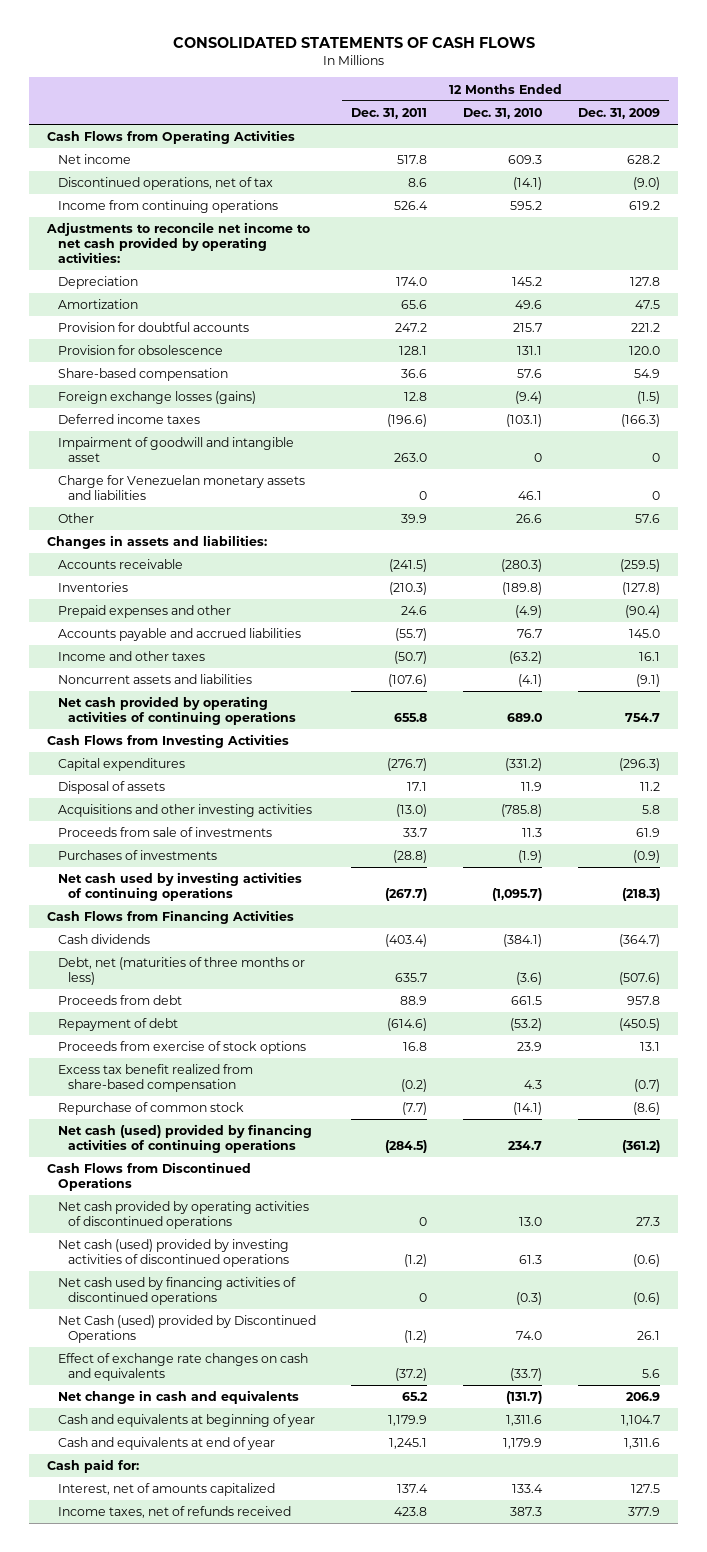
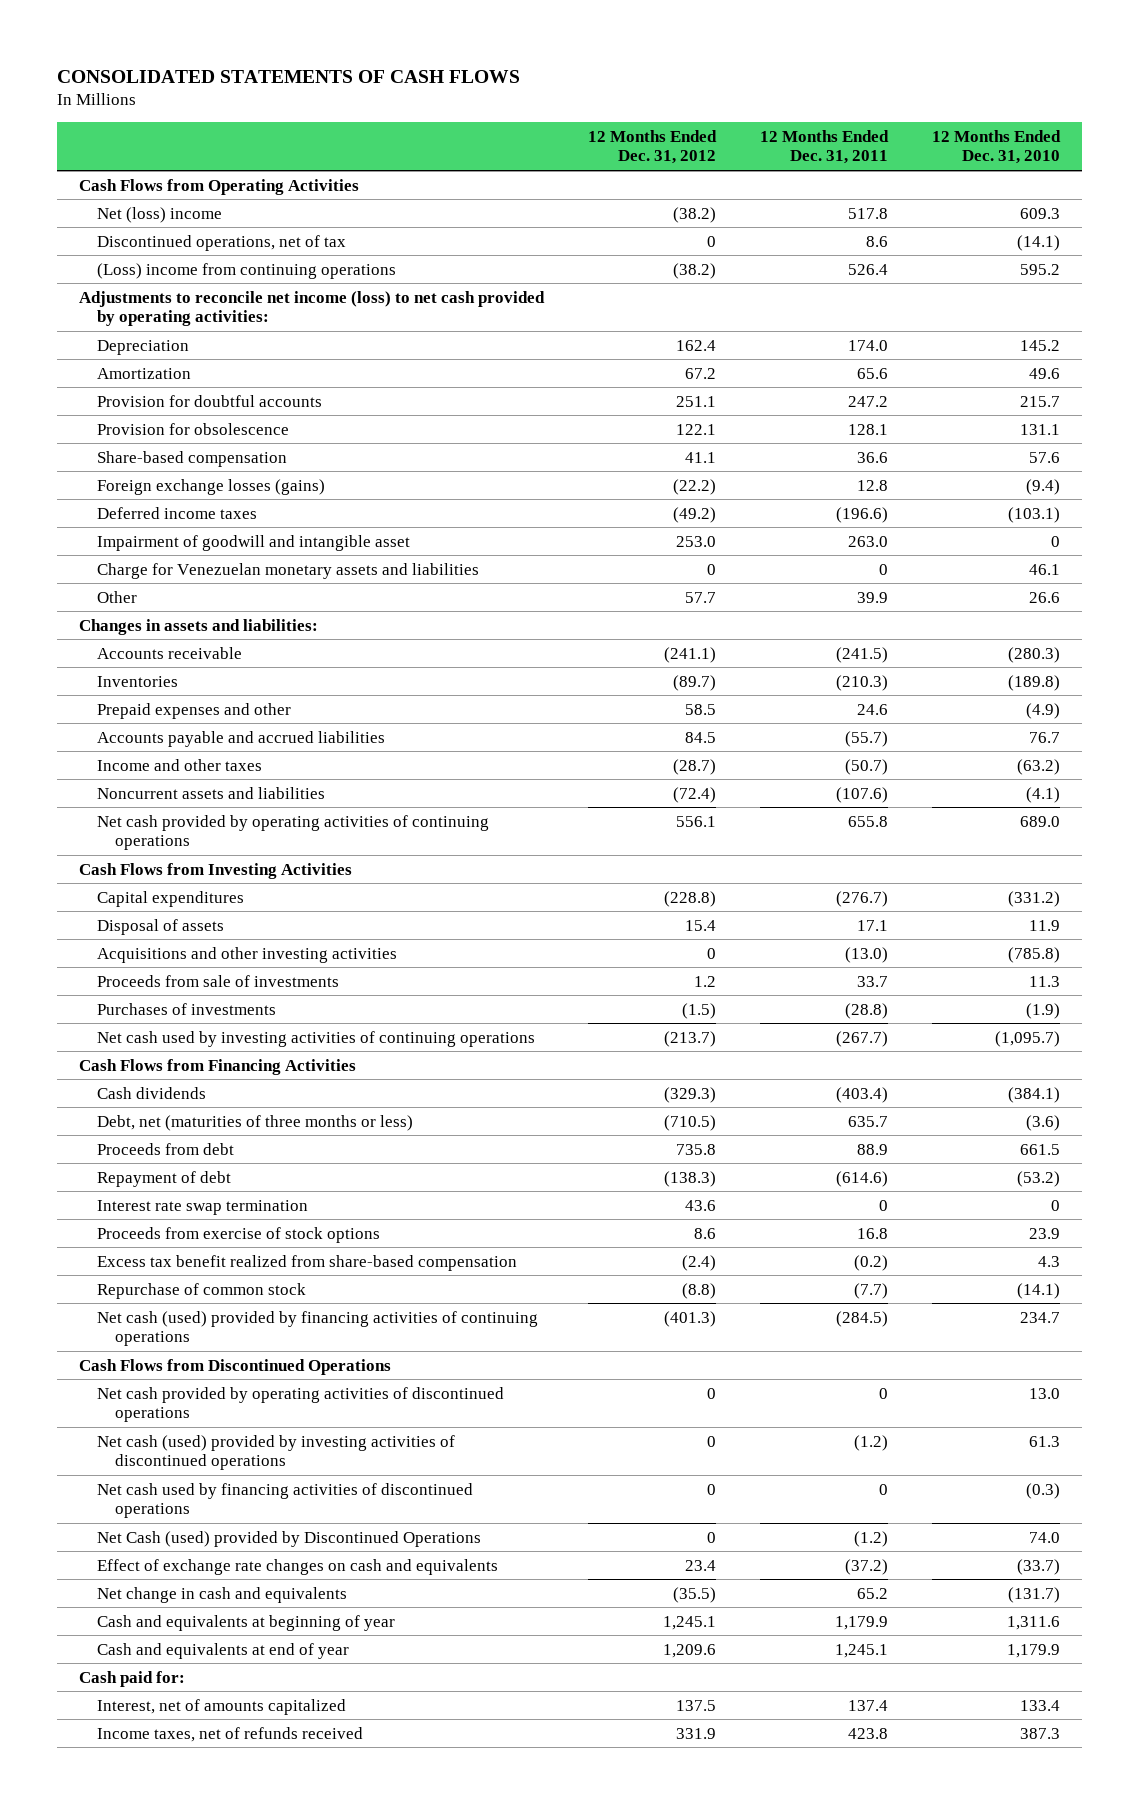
- | 12 Months Ended Dec. 31, 2011 | 12 Months Ended Dec. 31, 2010 | 12 Months Ended Dec. 31, 2009
+ | 12 Months Ended Dec. 31, 2012 | 12 Months Ended Dec. 31, 2011 | 12 Months Ended Dec. 31, 2010
- Net income | 517.8 | 609.3 | 628.2
+ Net (loss) income | (38.2) | 517.8 | 609.3
- Income from continuing operations | 526.4 | 595.2 | 619.2
- Adjustments to reconcile net income to net cash provided by operating activities:
+ (Loss) income from continuing operations | (38.2) | 526.4 | 595.2
+ Adjustments to reconcile net income (loss) to net cash provided by operating activities:
+ Interest rate swap termination | 43.6 | 0 | 0

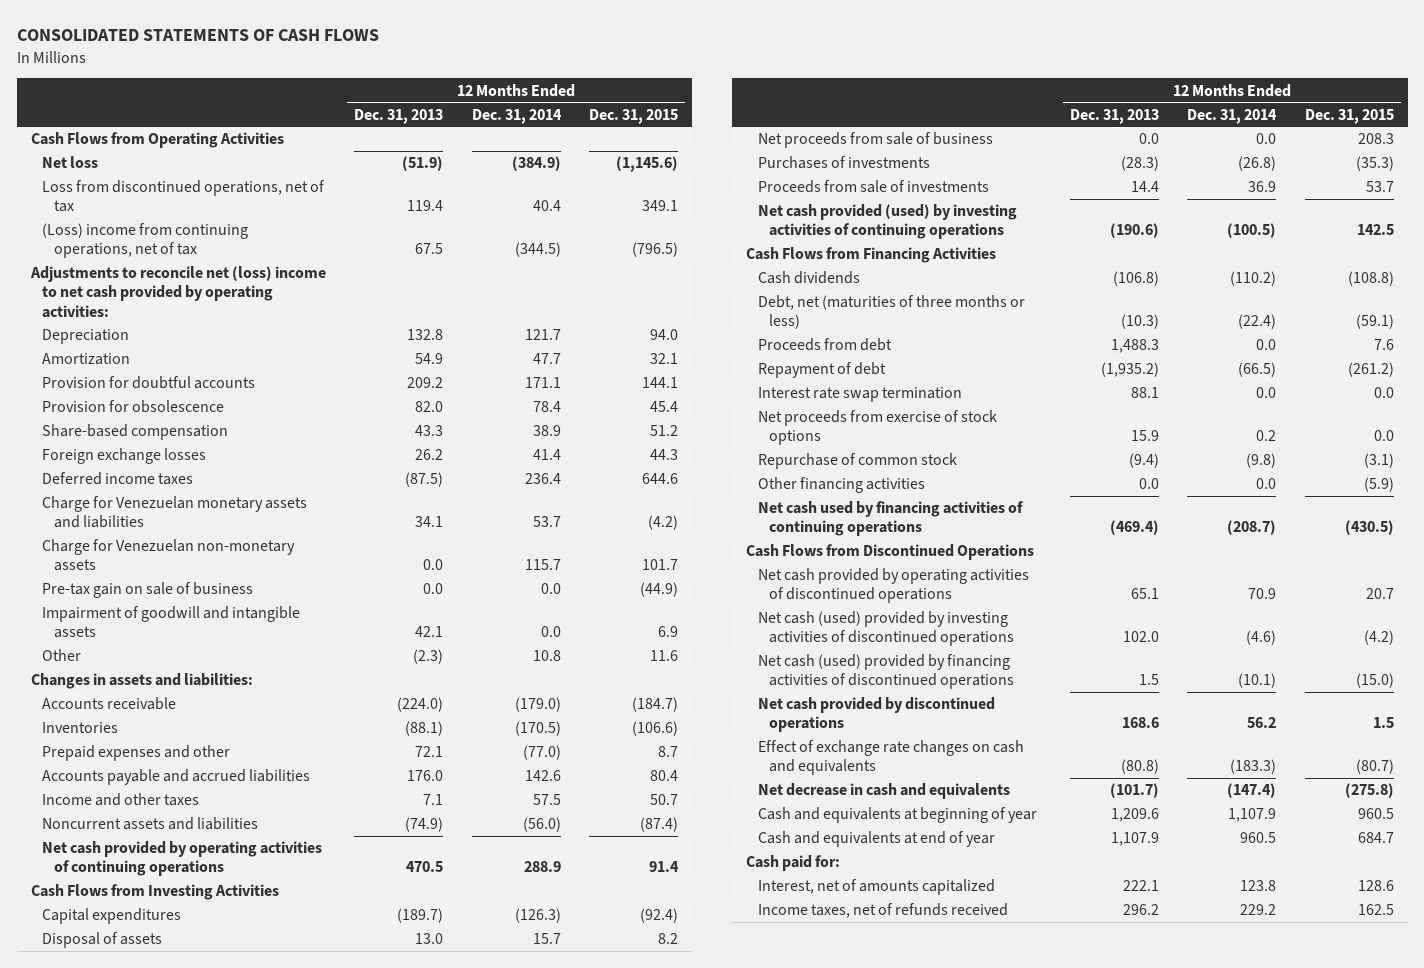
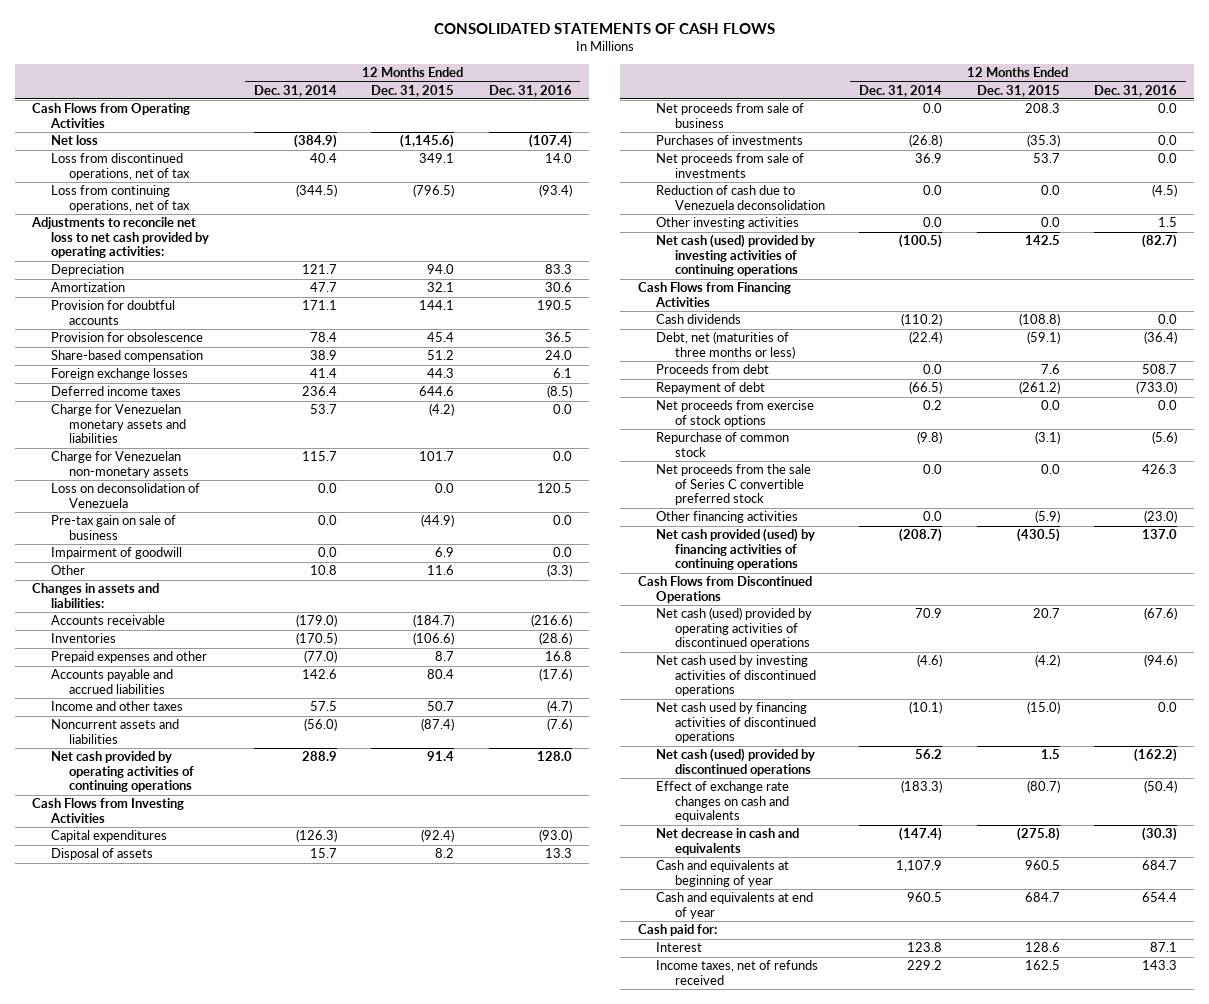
- | 12 Months Ended Dec. 31, 2013 | 12 Months Ended Dec. 31, 2014 | 12 Months Ended Dec. 31, 2015
+ | 12 Months Ended Dec. 31, 2014 | 12 Months Ended Dec. 31, 2015 | 12 Months Ended Dec. 31, 2016
- (Loss) income from continuing operations, net of tax | 67.5 | (344.5) | (796.5)
- Adjustments to reconcile net (loss) income to net cash provided by operating activities:
+ Loss from continuing operations, net of tax | (344.5) | (796.5) | (93.4)
+ Adjustments to reconcile net loss to net cash provided by operating activities:
+ Loss on deconsolidation of Venezuela | 0.0 | 0.0 | 120.5
- Impairment of goodwill and intangible assets | 42.1 | 0.0 | 6.9
+ Impairment of goodwill | 0.0 | 6.9 | 0.0
- Proceeds from sale of investments | 14.4 | 36.9 | 53.7
- Net cash provided (used) by investing activities of continuing operations | (190.6) | (100.5) | 142.5
+ Net proceeds from sale of investments | 36.9 | 53.7 | 0.0
+ Reduction of cash due to Venezuela deconsolidation | 0.0 | 0.0 | (4.5)
+ Other investing activities | 0.0 | 0.0 | 1.5
+ Net cash (used) provided by investing activities of continuing operations | (100.5) | 142.5 | (82.7)
- Interest rate swap termination | 88.1 | 0.0 | 0.0
+ Net proceeds from the sale of Series C convertible preferred stock | 0.0 | 0.0 | 426.3
- Net cash used by financing activities of continuing operations | (469.4) | (208.7) | (430.5)
+ Net cash provided (used) by financing activities of continuing operations | (208.7) | (430.5) | 137.0
- Net cash provided by operating activities of discontinued operations | 65.1 | 70.9 | 20.7
- Net cash (used) provided by investing activities of discontinued operations | 102.0 | (4.6) | (4.2)
- Net cash (used) provided by financing activities of discontinued operations | 1.5 | (10.1) | (15.0)
- Net cash provided by discontinued operations | 168.6 | 56.2 | 1.5
+ Net cash (used) provided by operating activities of discontinued operations | 70.9 | 20.7 | (67.6)
+ Net cash used by investing activities of discontinued operations | (4.6) | (4.2) | (94.6)
+ Net cash used by financing activities of discontinued operations | (10.1) | (15.0) | 0.0
+ Net cash (used) provided by discontinued operations | 56.2 | 1.5 | (162.2)
- Interest, net of amounts capitalized | 222.1 | 123.8 | 128.6
+ Interest | 123.8 | 128.6 | 87.1

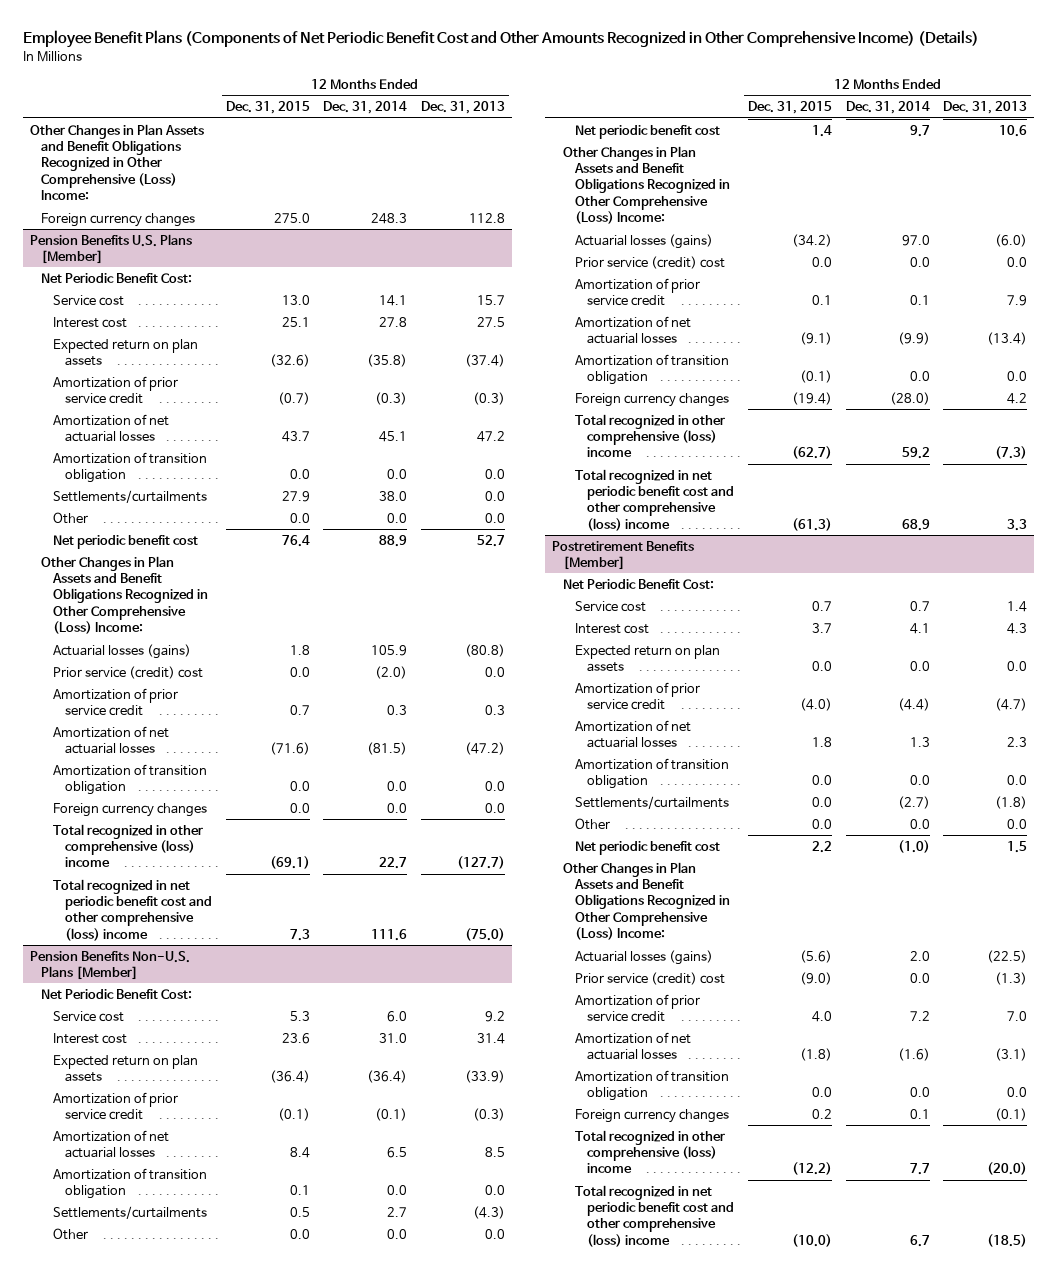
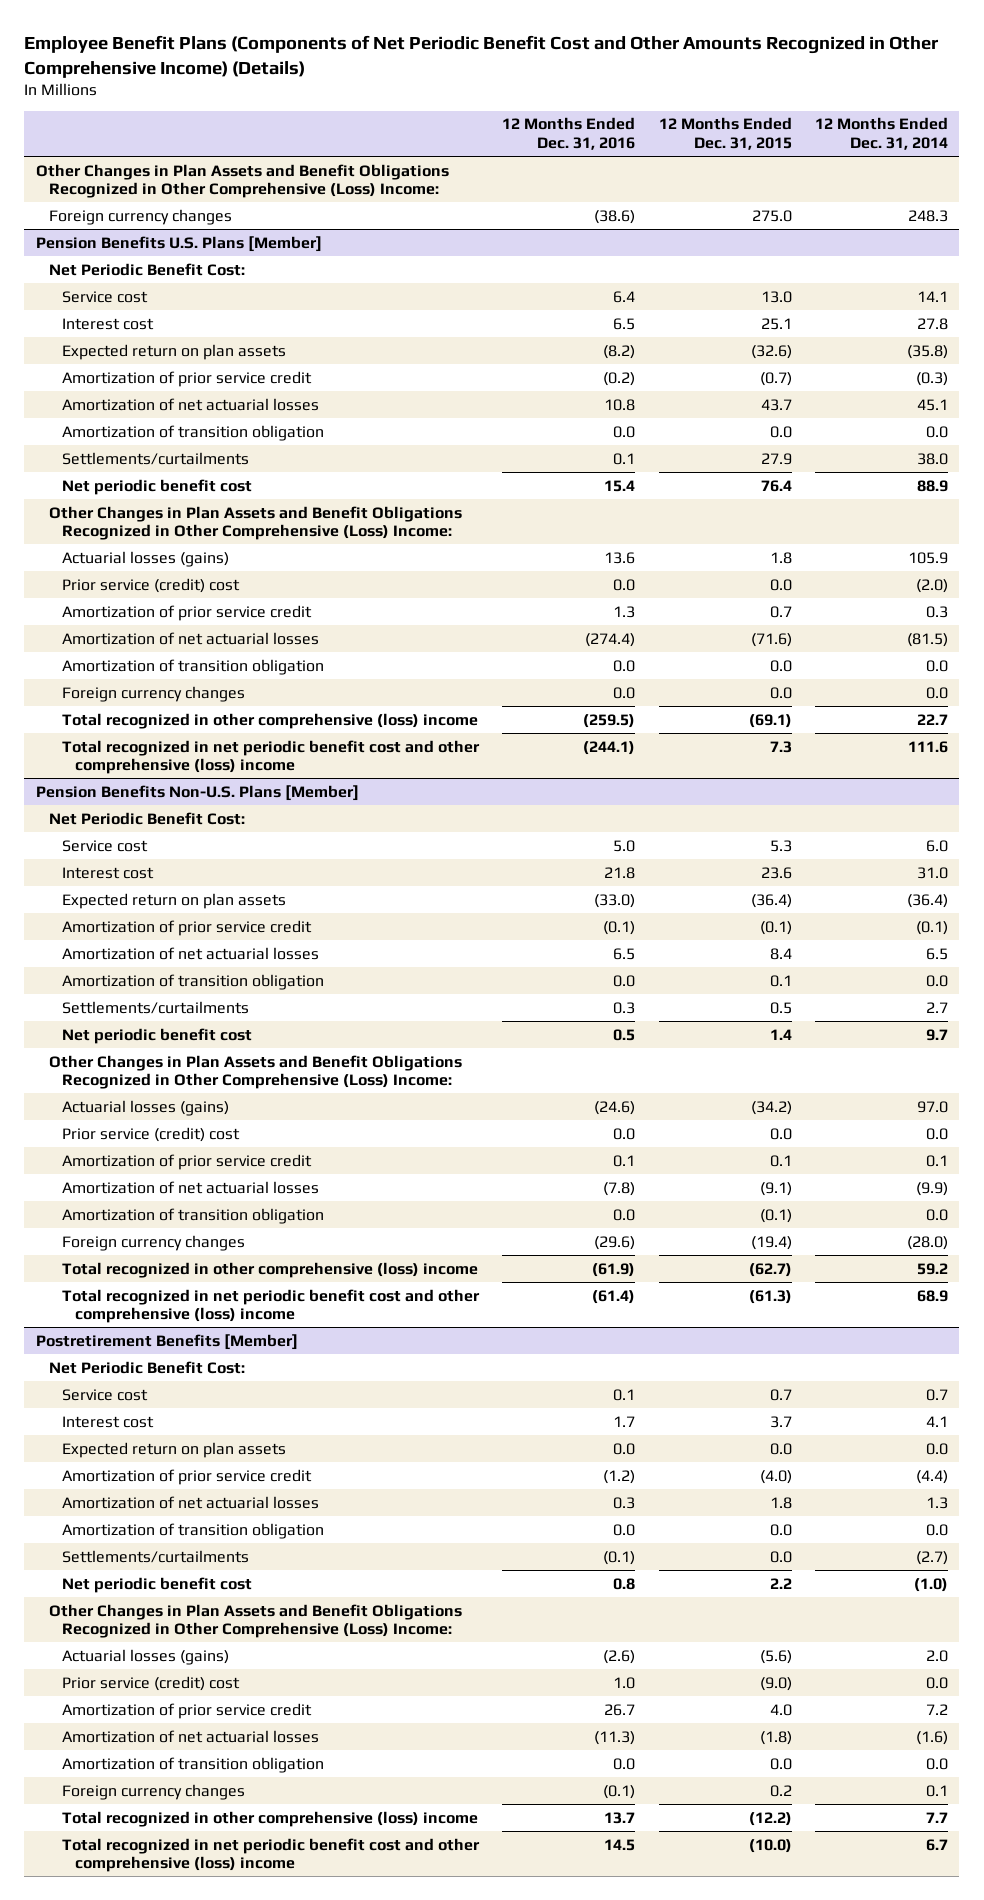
- | 12 Months Ended Dec. 31, 2015 | 12 Months Ended Dec. 31, 2014 | 12 Months Ended Dec. 31, 2013
+ | 12 Months Ended Dec. 31, 2016 | 12 Months Ended Dec. 31, 2015 | 12 Months Ended Dec. 31, 2014
@ Pension Benefits U.S. Plans [Member]
- Other | 0.0 | 0.0 | 0.0
@ Pension Benefits Non-U.S. Plans [Member]
- Other | 0.0 | 0.0 | 0.0
@ Postretirement Benefits [Member]
- Other | 0.0 | 0.0 | 0.0

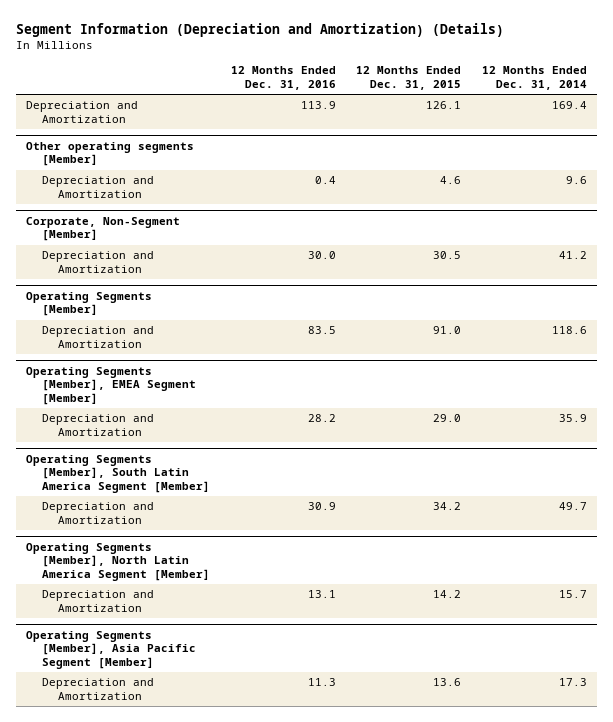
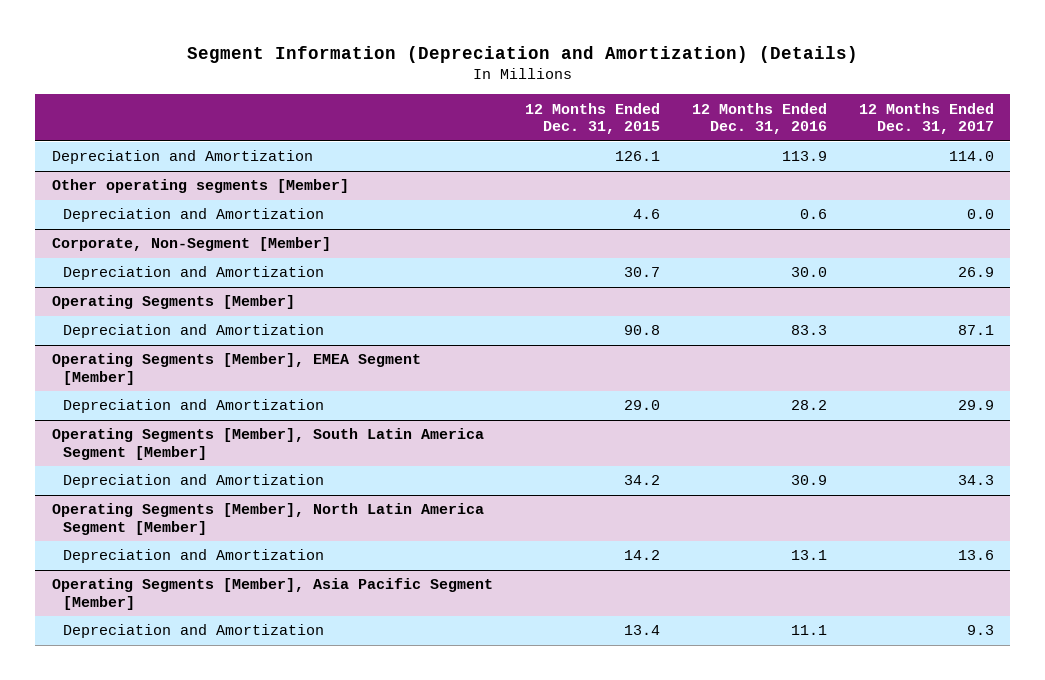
- | 12 Months Ended Dec. 31, 2016 | 12 Months Ended Dec. 31, 2015 | 12 Months Ended Dec. 31, 2014
+ | 12 Months Ended Dec. 31, 2015 | 12 Months Ended Dec. 31, 2016 | 12 Months Ended Dec. 31, 2017
@ Other operating segments [Member]
- Depreciation and Amortization | 0.4 | 4.6 | 9.6
+ Depreciation and Amortization | 4.6 | 0.6 | 0.0
@ Corporate, Non-Segment [Member]
- Depreciation and Amortization | 30.0 | 30.5 | 41.2
+ Depreciation and Amortization | 30.7 | 30.0 | 26.9
@ Operating Segments [Member]
- Depreciation and Amortization | 83.5 | 91.0 | 118.6
+ Depreciation and Amortization | 90.8 | 83.3 | 87.1
@ Operating Segments [Member], Asia Pacific Segment [Member]
- Depreciation and Amortization | 11.3 | 13.6 | 17.3
+ Depreciation and Amortization | 13.4 | 11.1 | 9.3

